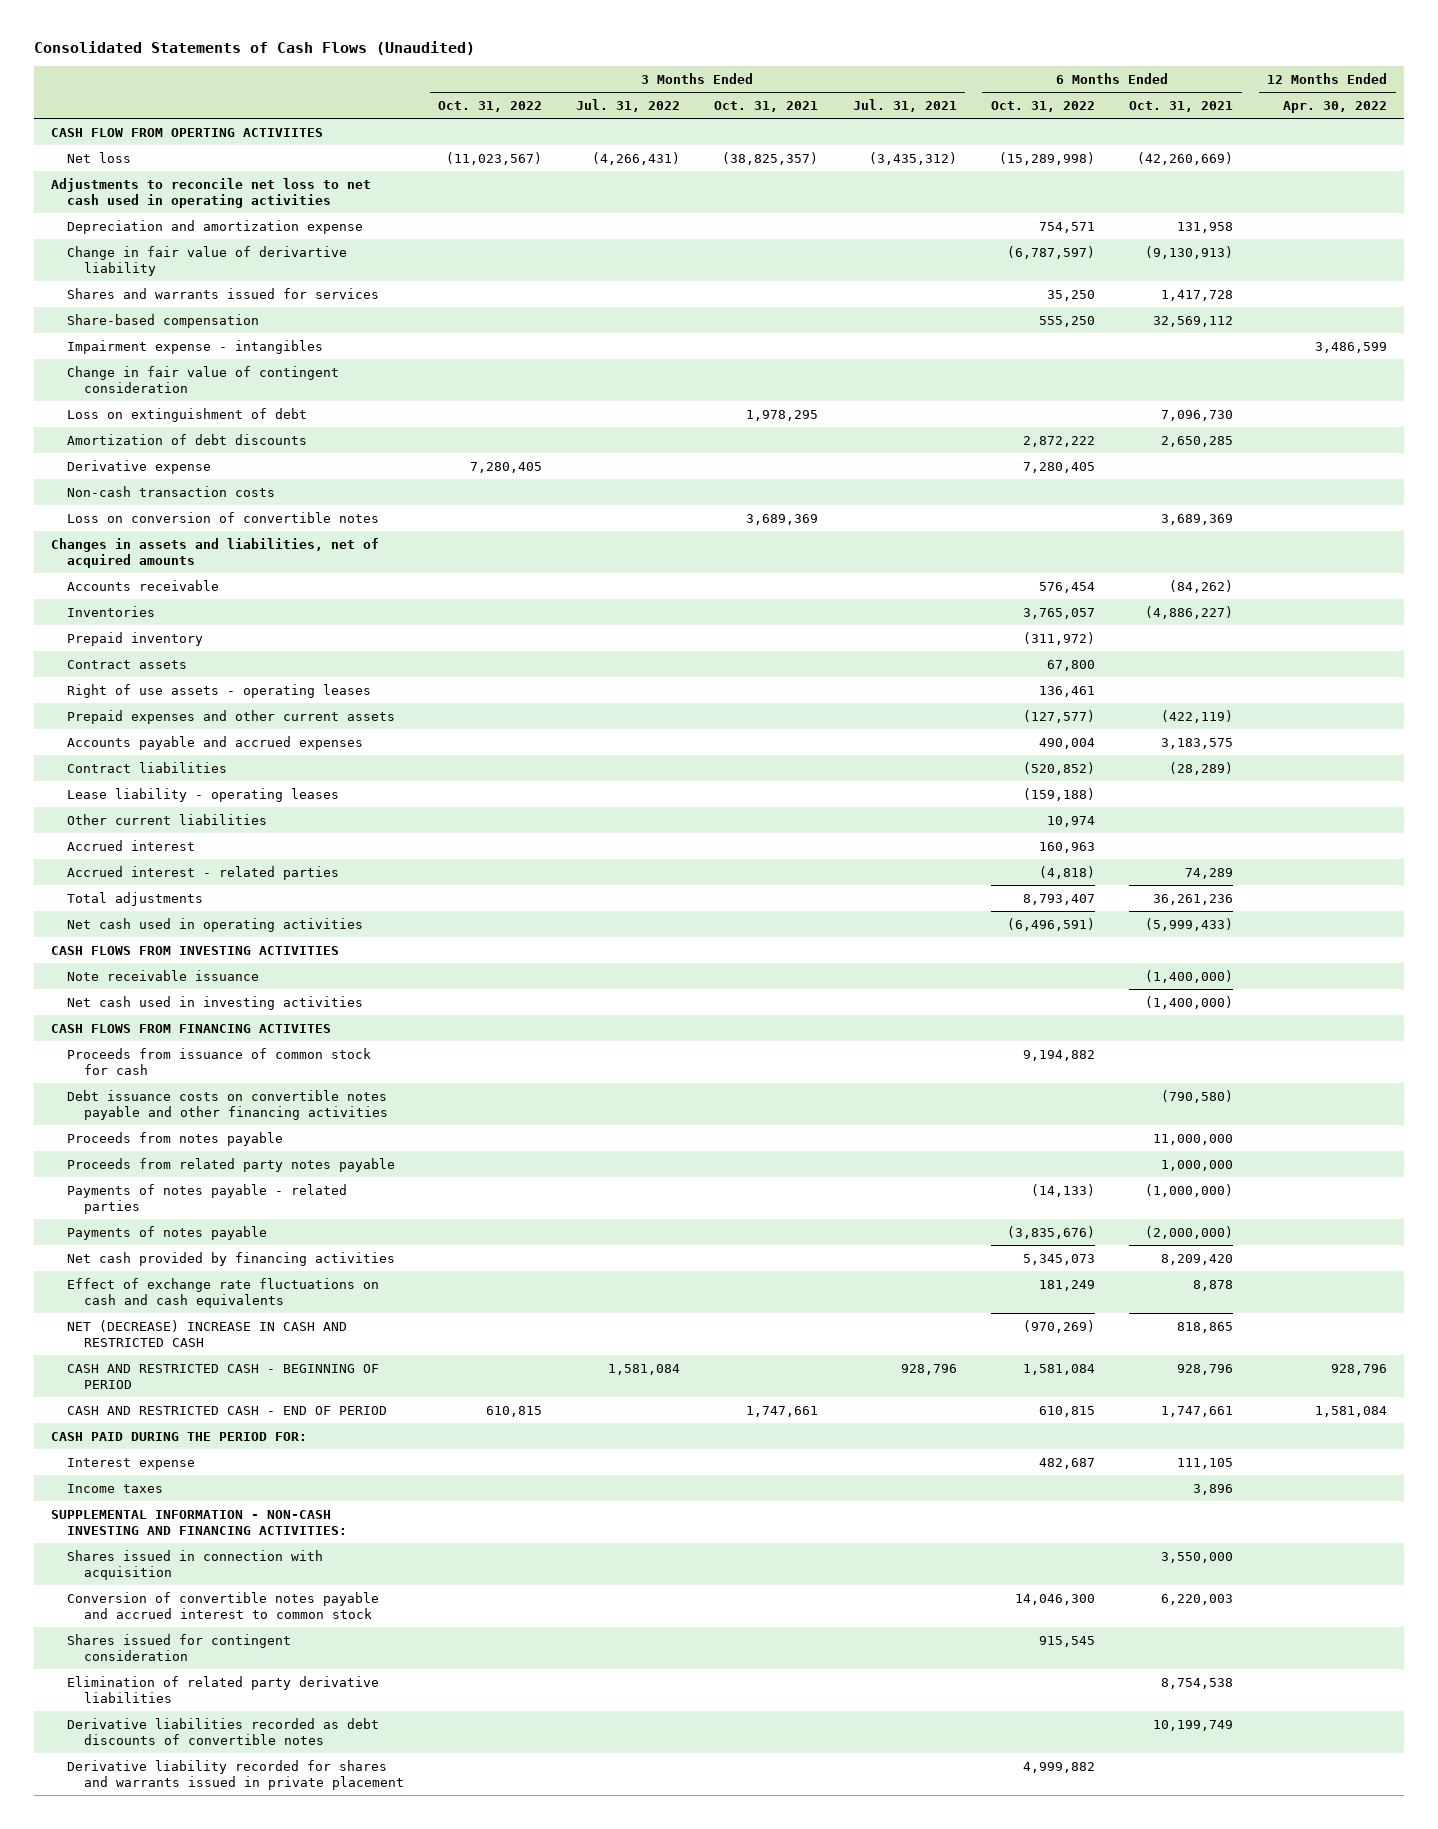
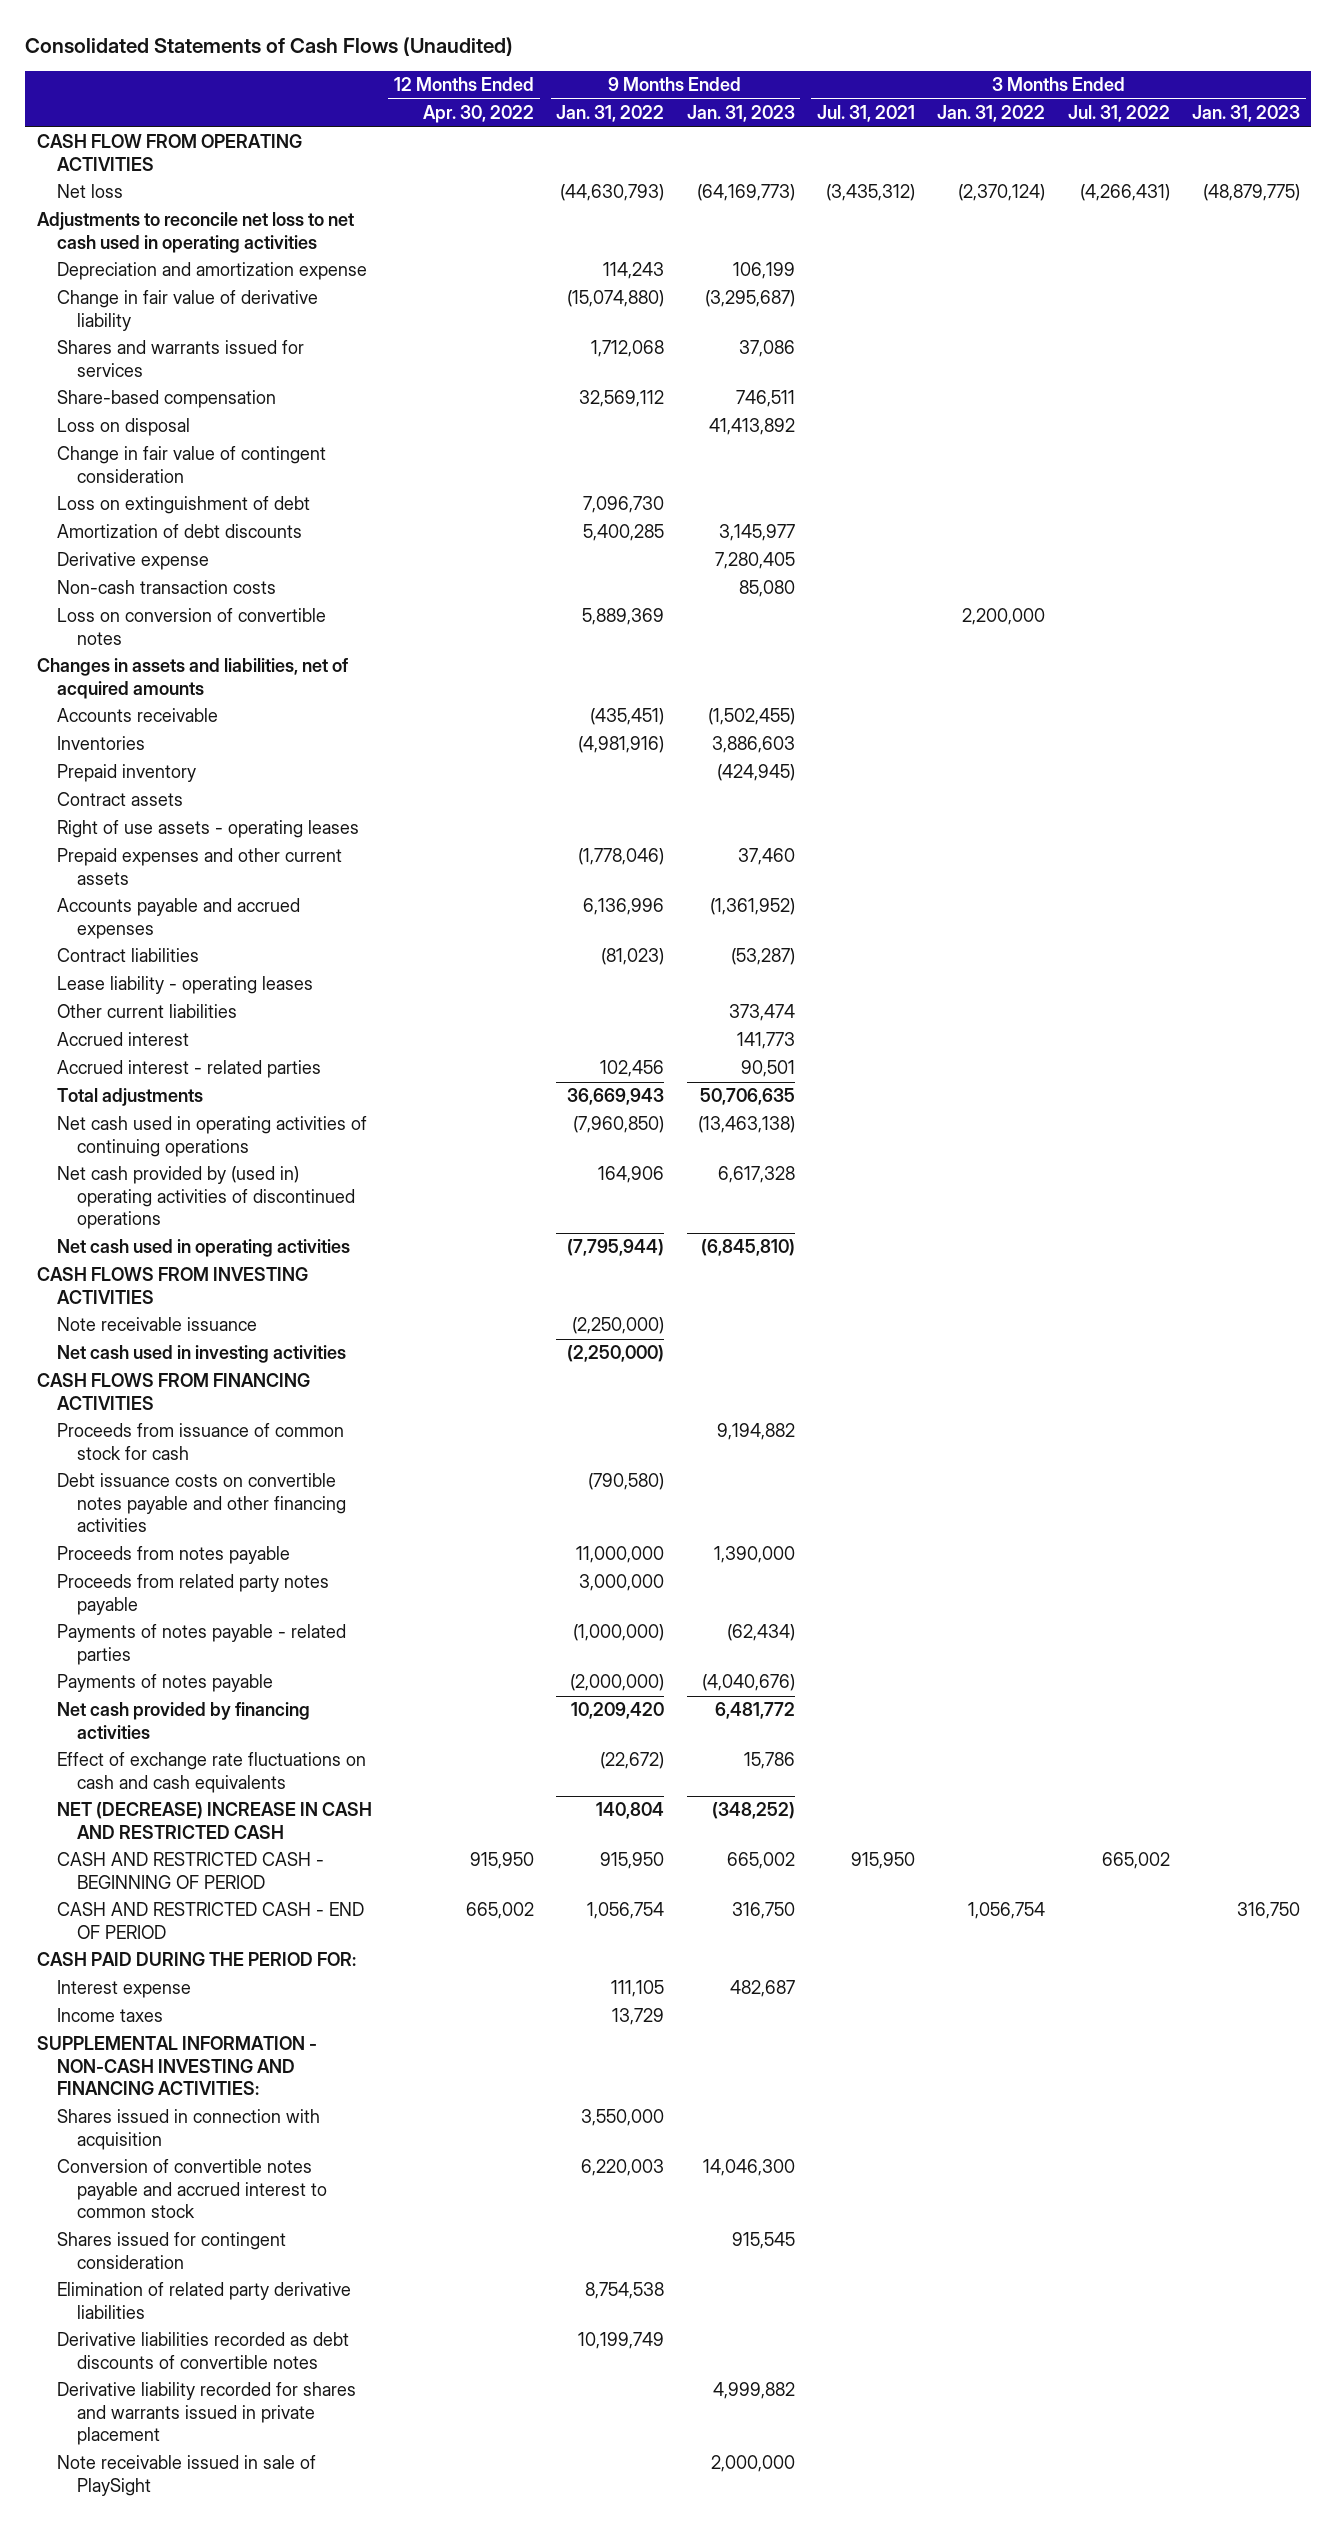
- | 3 Months Ended Oct. 31, 2022 | 3 Months Ended Jul. 31, 2022 | 3 Months Ended Oct. 31, 2021 | 3 Months Ended Jul. 31, 2021 | 6 Months Ended Oct. 31, 2022 | 6 Months Ended Oct. 31, 2021 | 12 Months Ended Apr. 30, 2022
+ | 12 Months Ended Apr. 30, 2022 | 9 Months Ended Jan. 31, 2022 | 9 Months Ended Jan. 31, 2023 | 3 Months Ended Jul. 31, 2021 | 3 Months Ended Jan. 31, 2022 | 3 Months Ended Jul. 31, 2022 | 3 Months Ended Jan. 31, 2023
- CASH FLOW FROM OPERTING ACTIVIITES
+ CASH FLOW FROM OPERATING ACTIVITIES
- Change in fair value of derivartive liability | | | | | (6,787,597) | (9,130,913) |
+ Change in fair value of derivative liability | | (15,074,880) | (3,295,687) | | | |
- Impairment expense - intangibles | | | | | | | 3,486,599
+ Loss on disposal | | | 41,413,892 | | | |
+ Net cash used in operating activities of continuing operations | | (7,960,850) | (13,463,138) | | | |
+ Net cash provided by (used in) operating activities of discontinued operations | | 164,906 | 6,617,328 | | | |
- CASH FLOWS FROM FINANCING ACTIVITES
+ CASH FLOWS FROM FINANCING ACTIVITIES
- CASH AND RESTRICTED CASH - BEGINNING OF PERIOD | | 1,581,084 | | 928,796 | 1,581,084 | 928,796 | 928,796
- CASH AND RESTRICTED CASH - END OF PERIOD | 610,815 | | 1,747,661 | | 610,815 | 1,747,661 | 1,581,084
+ CASH AND RESTRICTED CASH - BEGINNING OF PERIOD | 915,950 | 915,950 | 665,002 | 915,950 | | 665,002 |
+ CASH AND RESTRICTED CASH - END OF PERIOD | 665,002 | 1,056,754 | 316,750 | | 1,056,754 | | 316,750
+ Note receivable issued in sale of PlaySight | | | 2,000,000 | | | |

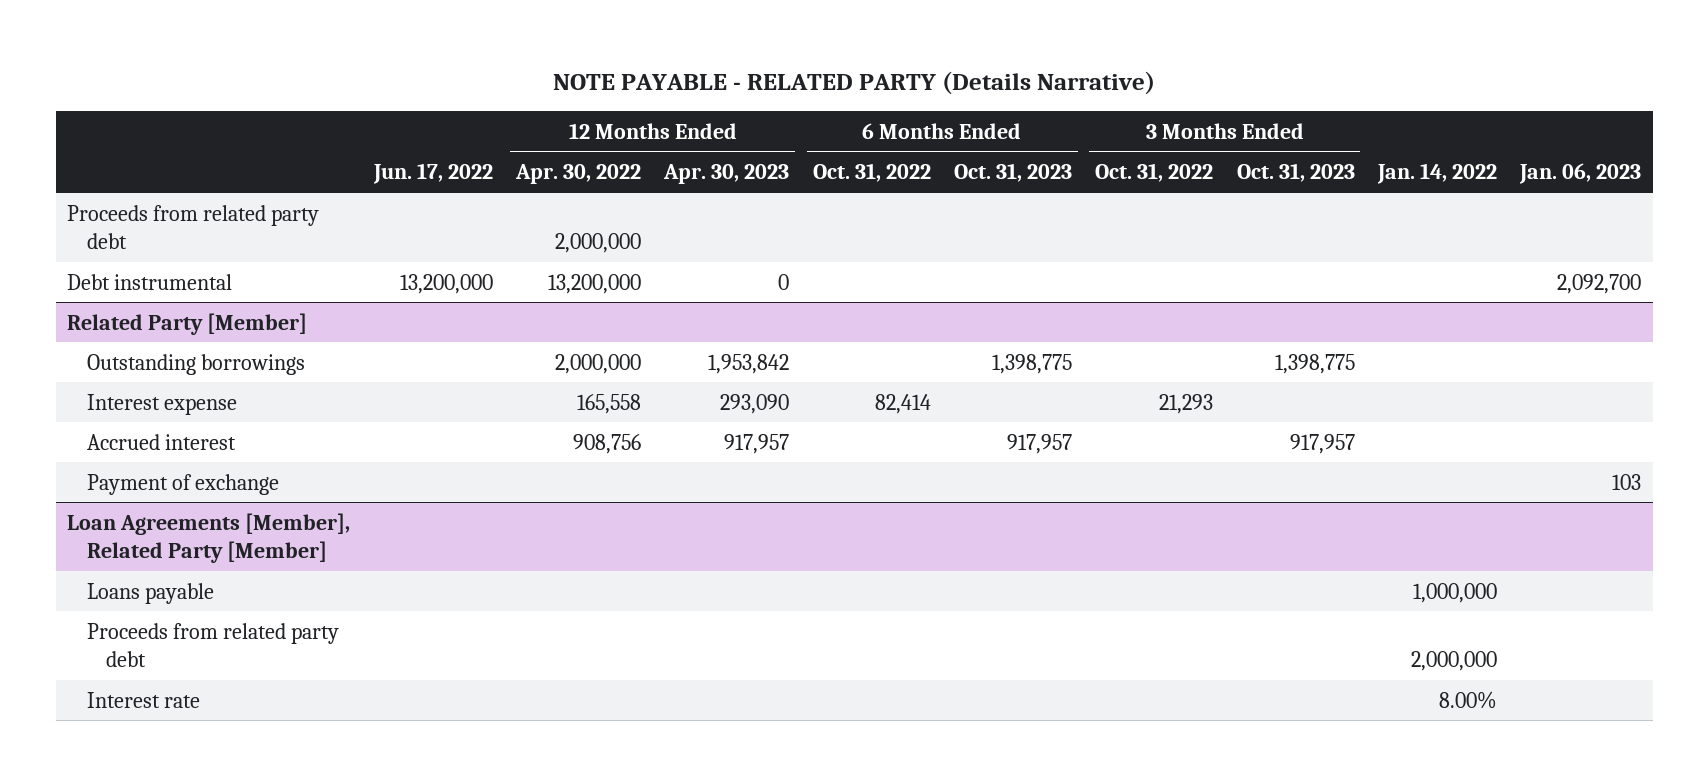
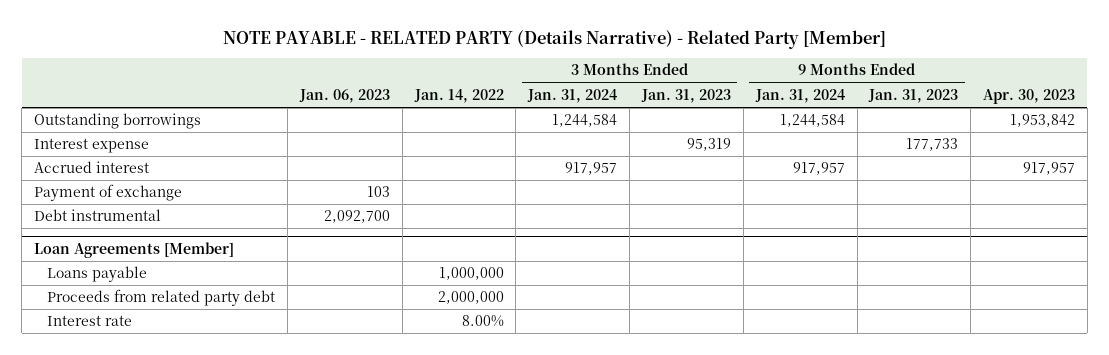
- NOTE PAYABLE - RELATED PARTY (Details Narrative)
+ NOTE PAYABLE - RELATED PARTY (Details Narrative) - Related Party [Member]
- | Jun. 17, 2022 | 12 Months Ended Apr. 30, 2022 | 12 Months Ended Apr. 30, 2023 | 6 Months Ended Oct. 31, 2022 | 6 Months Ended Oct. 31, 2023 | 3 Months Ended Oct. 31, 2022 | 3 Months Ended Oct. 31, 2023 | Jan. 14, 2022 | Jan. 06, 2023
+ | Jan. 06, 2023 | Jan. 14, 2022 | 3 Months Ended Jan. 31, 2024 | 3 Months Ended Jan. 31, 2023 | 9 Months Ended Jan. 31, 2024 | 9 Months Ended Jan. 31, 2023 | Apr. 30, 2023
- Proceeds from related party debt | | 2,000,000 | | | | | | |
+ Outstanding borrowings | | | 1,244,584 | | 1,244,584 | | 1,953,842
+ Interest expense | | | | 95,319 | | 177,733 |
+ Accrued interest | | | 917,957 | | 917,957 | | 917,957
+ Payment of exchange | 103 | | | | | |
- Related Party [Member]
- Outstanding borrowings | | 2,000,000 | 1,953,842 | | 1,398,775 | | 1,398,775 | |
- Interest expense | | 165,558 | 293,090 | 82,414 | | 21,293 | | |
- Accrued interest | | 908,756 | 917,957 | | 917,957 | | 917,957 | |
- Payment of exchange | | | | | | | | | 103
- Loan Agreements [Member], Related Party [Member]
+ Loan Agreements [Member]

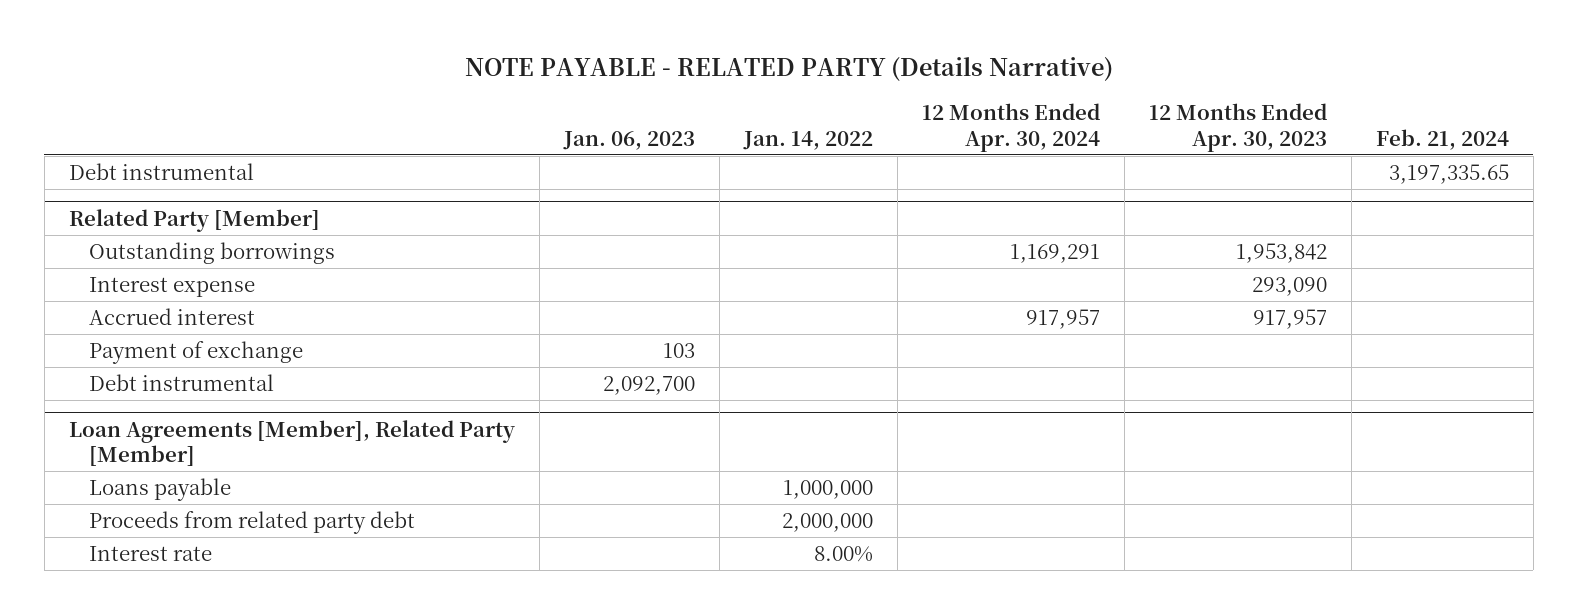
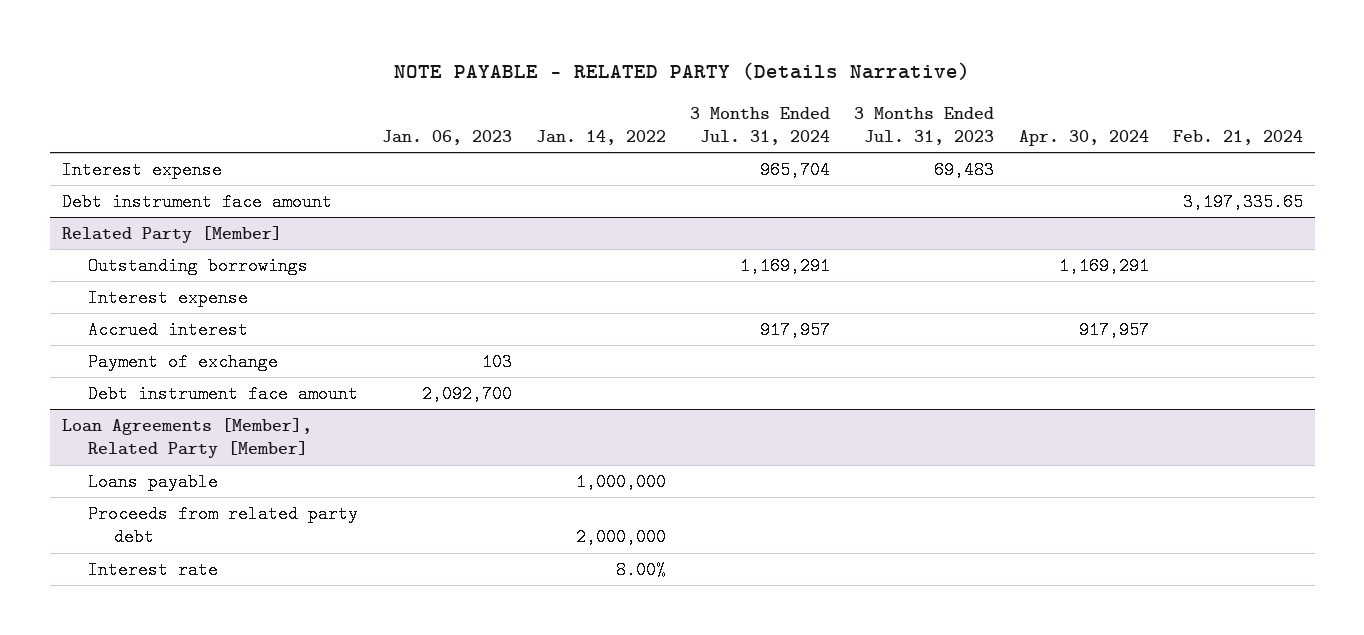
- | Jan. 06, 2023 | Jan. 14, 2022 | 12 Months Ended Apr. 30, 2024 | 12 Months Ended Apr. 30, 2023 | Feb. 21, 2024
+ | Jan. 06, 2023 | Jan. 14, 2022 | 3 Months Ended Jul. 31, 2024 | 3 Months Ended Jul. 31, 2023 | Apr. 30, 2024 | Feb. 21, 2024
- Debt instrumental | | | | | 3,197,335.65
+ Interest expense | | | 965,704 | 69,483 | |
+ Debt instrument face amount | | | | | | 3,197,335.65
@ Related Party [Member]
- Debt instrumental | 2,092,700 | | | |
+ Debt instrument face amount | 2,092,700 | | | | |

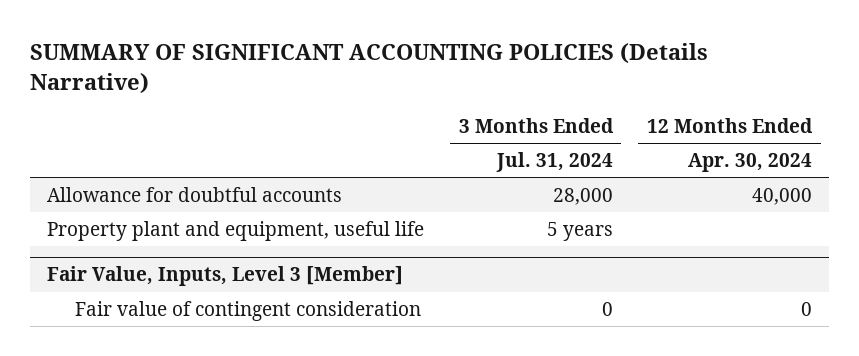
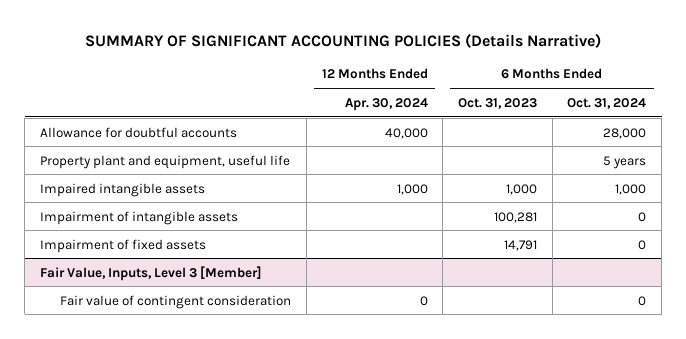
- | 3 Months Ended Jul. 31, 2024 | 12 Months Ended Apr. 30, 2024
+ | 12 Months Ended Apr. 30, 2024 | 6 Months Ended Oct. 31, 2023 | 6 Months Ended Oct. 31, 2024
+ Impaired intangible assets | 1,000 | 1,000 | 1,000
+ Impairment of intangible assets | | 100,281 | 0
+ Impairment of fixed assets | | 14,791 | 0

